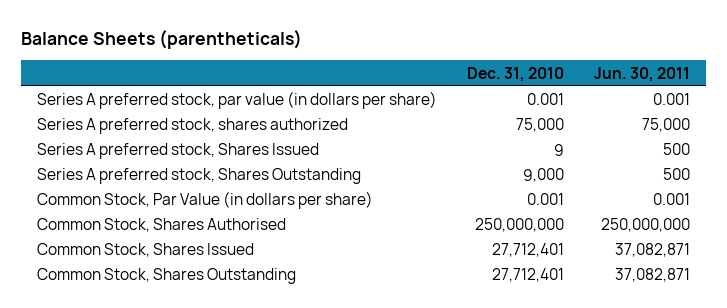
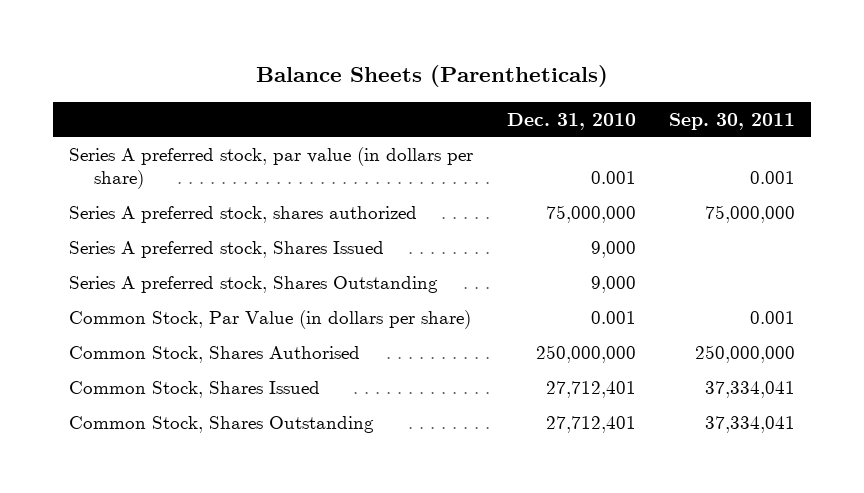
- Balance Sheets (parentheticals)
+ Balance Sheets (Parentheticals)
- | Dec. 31, 2010 | Jun. 30, 2011
+ | Dec. 31, 2010 | Sep. 30, 2011
- Series A preferred stock, shares authorized | 75,000 | 75,000
- Series A preferred stock, Shares Issued | 9 | 500
+ Series A preferred stock, shares authorized | 75,000,000 | 75,000,000
+ Series A preferred stock, Shares Issued | 9,000 |

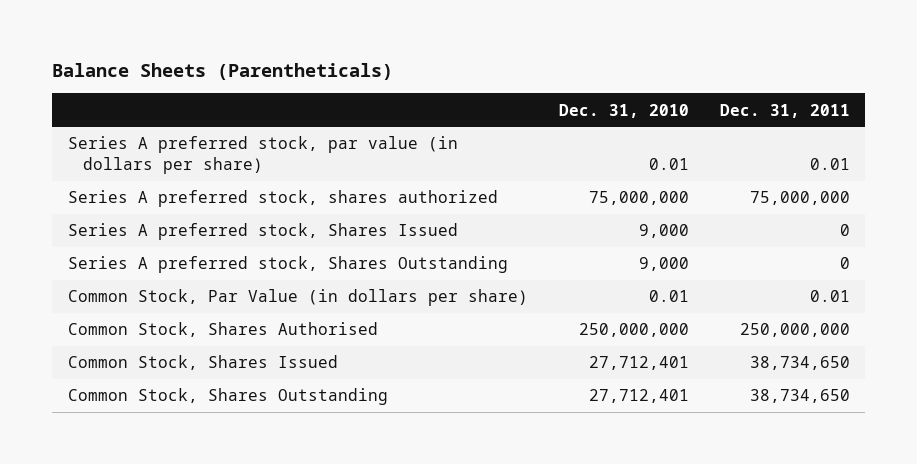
- | Dec. 31, 2010 | Sep. 30, 2011
+ | Dec. 31, 2010 | Dec. 31, 2011
- Series A preferred stock, par value (in dollars per share) | 0.001 | 0.001
+ Series A preferred stock, par value (in dollars per share) | 0.01 | 0.01
- Common Stock, Par Value (in dollars per share) | 0.001 | 0.001
+ Common Stock, Par Value (in dollars per share) | 0.01 | 0.01

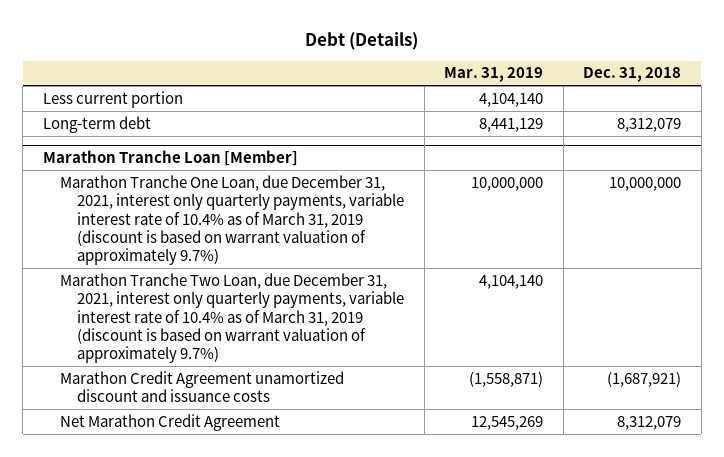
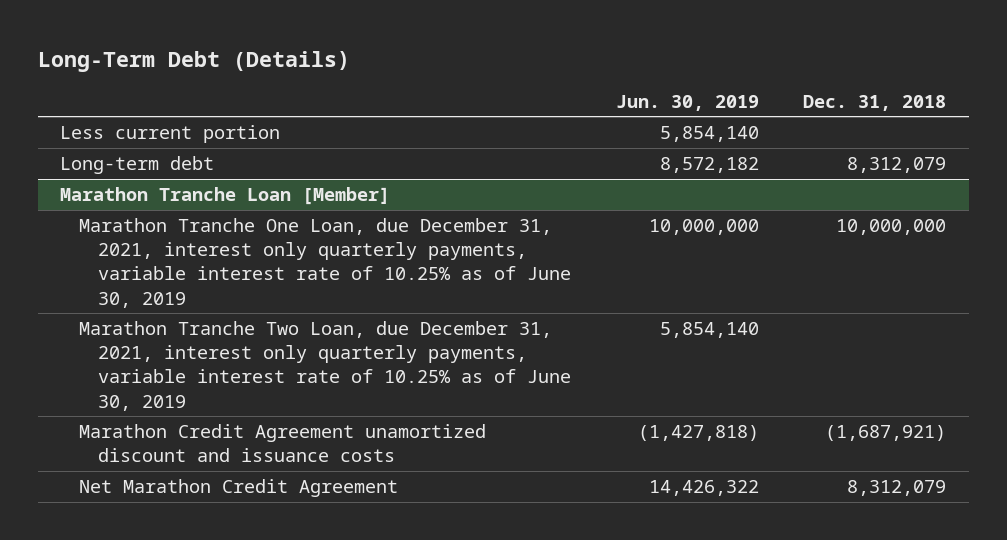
- Debt (Details)
+ Long-Term Debt (Details)
- | Mar. 31, 2019 | Dec. 31, 2018
+ | Jun. 30, 2019 | Dec. 31, 2018
@ Marathon Tranche Loan [Member]
- Marathon Tranche One Loan, due December 31, 2021, interest only quarterly payments, variable interest rate of 10.4% as of March 31, 2019 (discount is based on warrant valuation of approximately 9.7%) | 10,000,000 | 10,000,000
- Marathon Tranche Two Loan, due December 31, 2021, interest only quarterly payments, variable interest rate of 10.4% as of March 31, 2019 (discount is based on warrant valuation of approximately 9.7%) | 4,104,140 |
+ Marathon Tranche One Loan, due December 31, 2021, interest only quarterly payments, variable interest rate of 10.25% as of June 30, 2019 | 10,000,000 | 10,000,000
+ Marathon Tranche Two Loan, due December 31, 2021, interest only quarterly payments, variable interest rate of 10.25% as of June 30, 2019 | 5,854,140 |

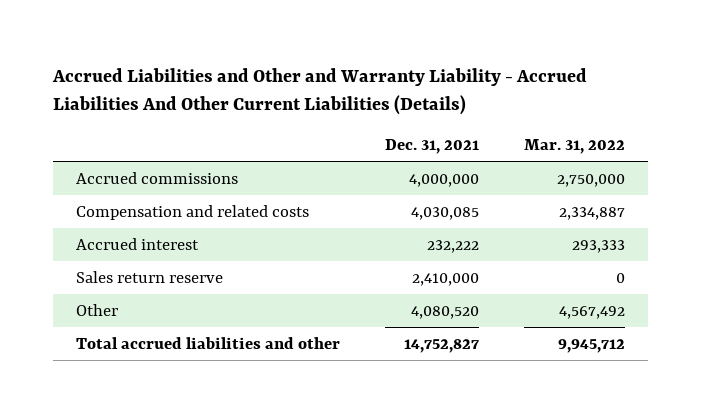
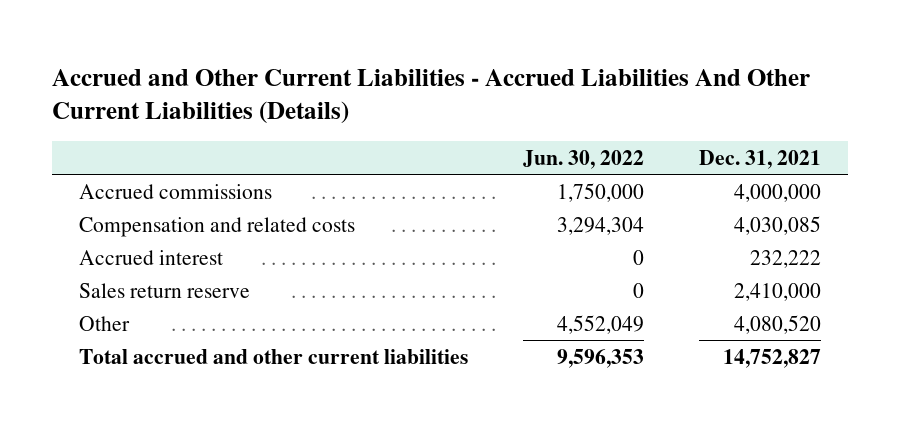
- Accrued Liabilities and Other and Warranty Liability - Accrued Liabilities And Other Current Liabilities (Details)
+ Accrued and Other Current Liabilities - Accrued Liabilities And Other Current Liabilities (Details)
- | Dec. 31, 2021 | Mar. 31, 2022
+ | Jun. 30, 2022 | Dec. 31, 2021
- Total accrued liabilities and other | 14,752,827 | 9,945,712
+ Total accrued and other current liabilities | 9,596,353 | 14,752,827

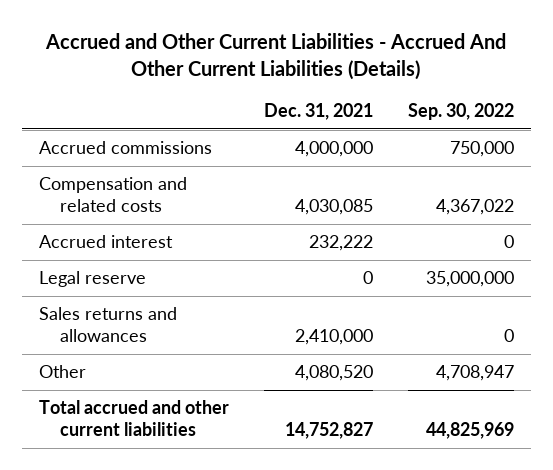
- Accrued and Other Current Liabilities - Accrued Liabilities And Other Current Liabilities (Details)
+ Accrued and Other Current Liabilities - Accrued And Other Current Liabilities (Details)
- | Jun. 30, 2022 | Dec. 31, 2021
+ | Dec. 31, 2021 | Sep. 30, 2022
- Sales return reserve | 0 | 2,410,000
+ Legal reserve | 0 | 35,000,000
+ Sales returns and allowances | 2,410,000 | 0

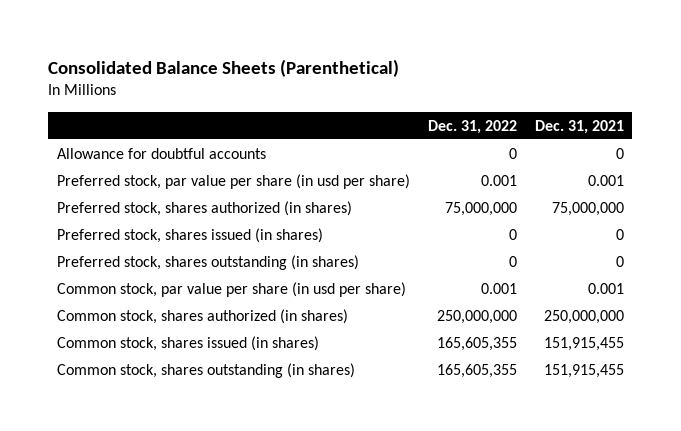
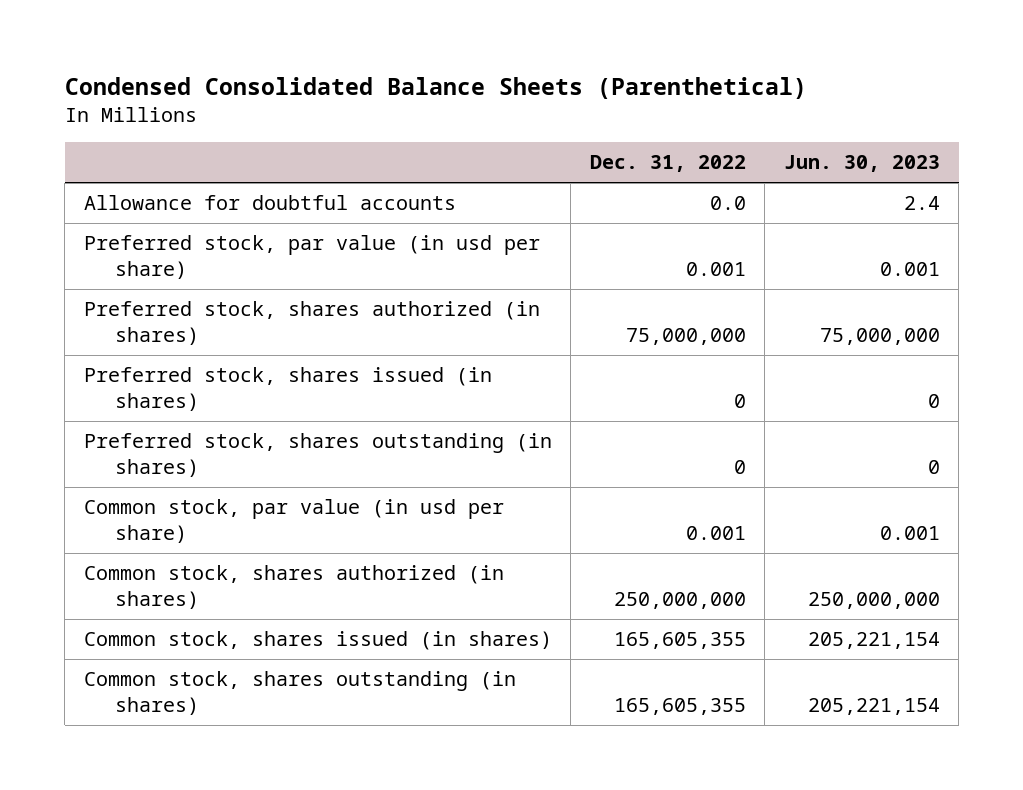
- Consolidated Balance Sheets (Parenthetical)
+ Condensed Consolidated Balance Sheets (Parenthetical)
- | Dec. 31, 2022 | Dec. 31, 2021
+ | Dec. 31, 2022 | Jun. 30, 2023
- Allowance for doubtful accounts | 0 | 0
- Preferred stock, par value per share (in usd per share) | 0.001 | 0.001
+ Allowance for doubtful accounts | 0.0 | 2.4
+ Preferred stock, par value (in usd per share) | 0.001 | 0.001
- Common stock, par value per share (in usd per share) | 0.001 | 0.001
+ Common stock, par value (in usd per share) | 0.001 | 0.001

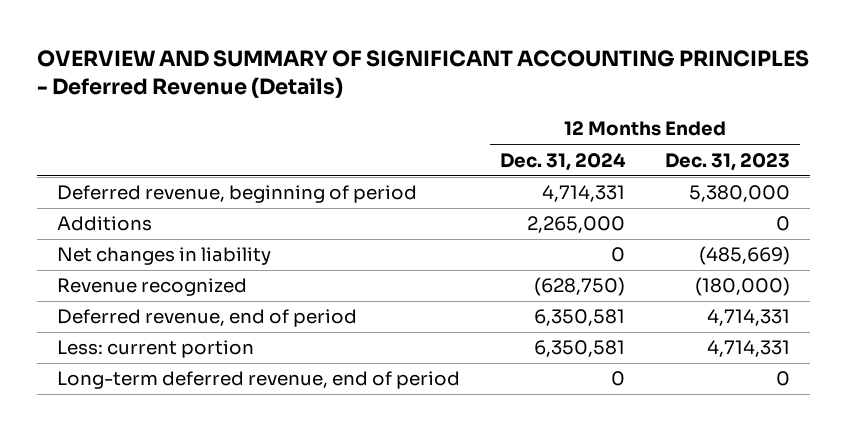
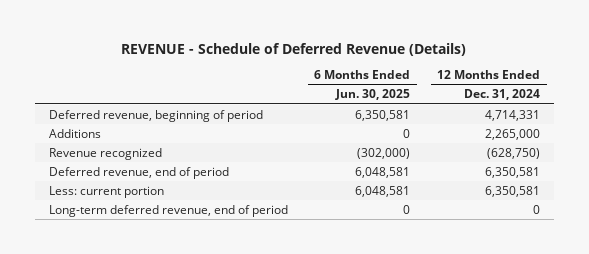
- OVERVIEW AND SUMMARY OF SIGNIFICANT ACCOUNTING PRINCIPLES - Deferred Revenue (Details)
+ REVENUE - Schedule of Deferred Revenue (Details)
- | 12 Months Ended Dec. 31, 2024 | 12 Months Ended Dec. 31, 2023
+ | 6 Months Ended Jun. 30, 2025 | 12 Months Ended Dec. 31, 2024
- Net changes in liability | 0 | (485,669)

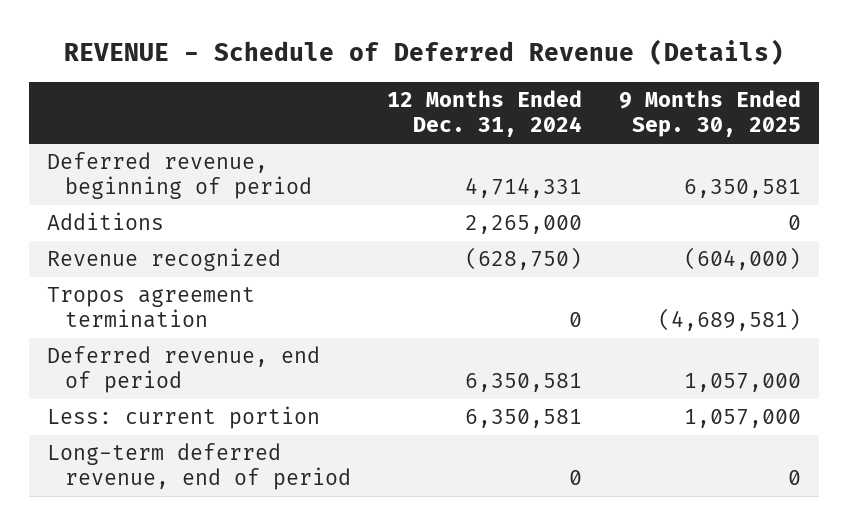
- | 6 Months Ended Jun. 30, 2025 | 12 Months Ended Dec. 31, 2024
+ | 12 Months Ended Dec. 31, 2024 | 9 Months Ended Sep. 30, 2025
+ Tropos agreement termination | 0 | (4,689,581)

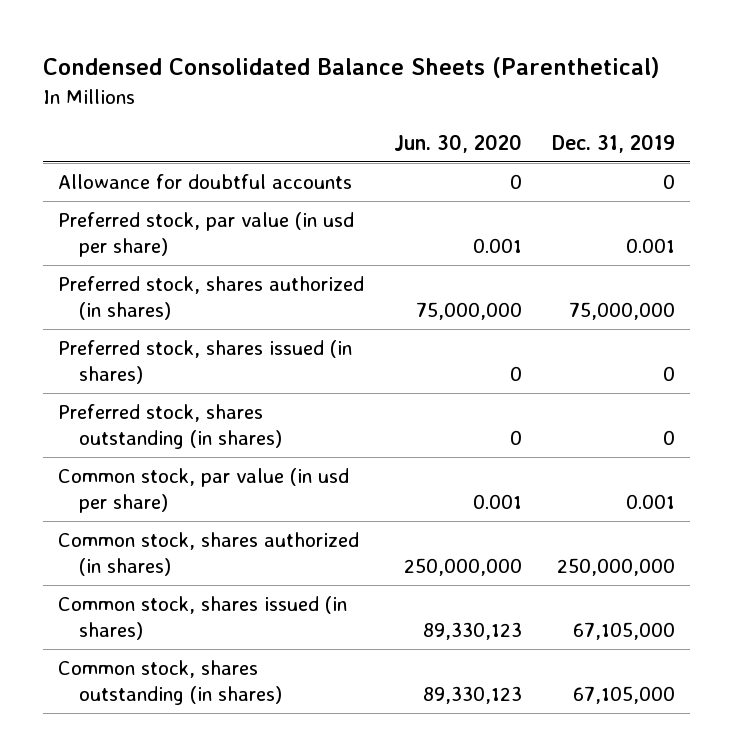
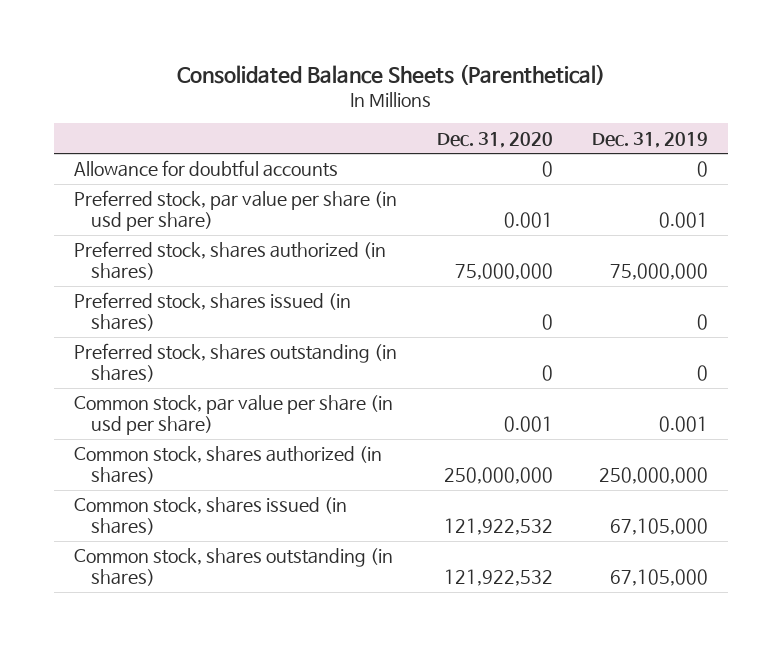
- Condensed Consolidated Balance Sheets (Parenthetical)
+ Consolidated Balance Sheets (Parenthetical)
- | Jun. 30, 2020 | Dec. 31, 2019
+ | Dec. 31, 2020 | Dec. 31, 2019
- Preferred stock, par value (in usd per share) | 0.001 | 0.001
+ Preferred stock, par value per share (in usd per share) | 0.001 | 0.001
- Common stock, par value (in usd per share) | 0.001 | 0.001
+ Common stock, par value per share (in usd per share) | 0.001 | 0.001

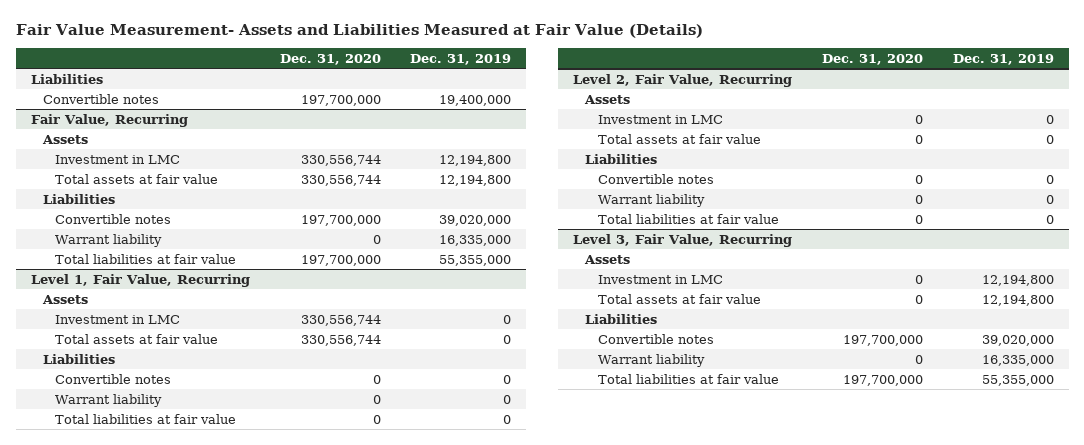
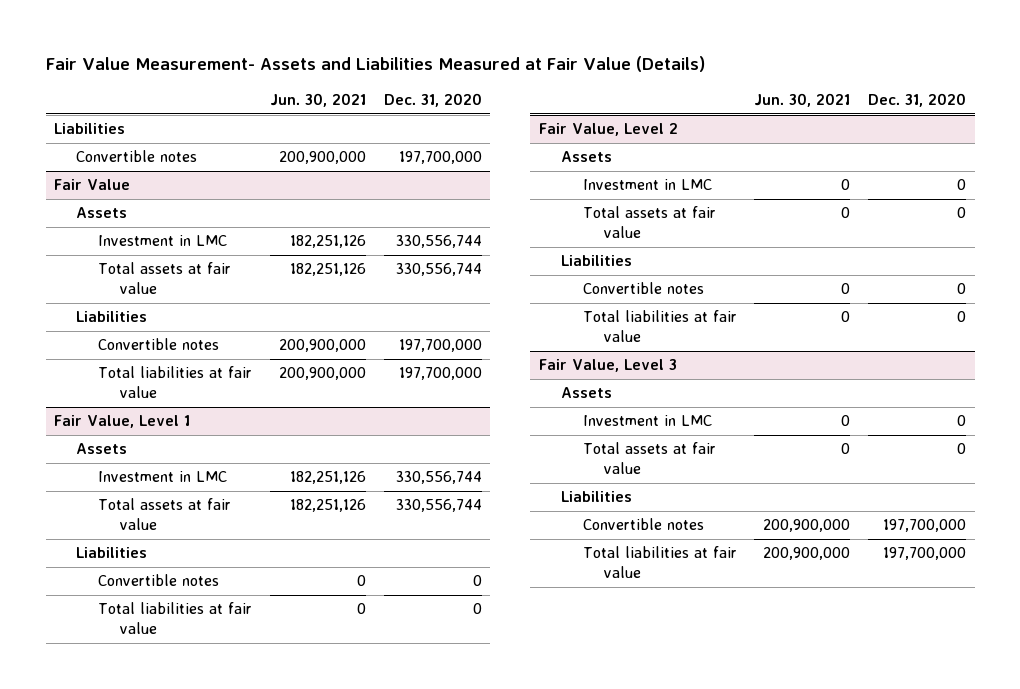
- | Dec. 31, 2020 | Dec. 31, 2019
+ | Jun. 30, 2021 | Dec. 31, 2020
- Fair Value, Recurring
+ Fair Value
- Warrant liability | 0 | 16,335,000
- Level 1, Fair Value, Recurring
+ Fair Value, Level 1
- Warrant liability | 0 | 0
- Level 2, Fair Value, Recurring
+ Fair Value, Level 2
- Warrant liability | 0 | 0
- Level 3, Fair Value, Recurring
+ Fair Value, Level 3
- Warrant liability | 0 | 16,335,000

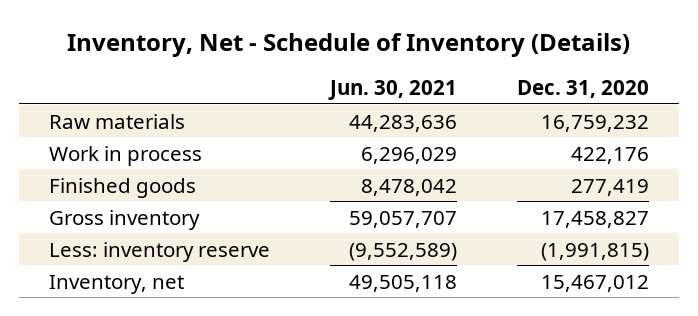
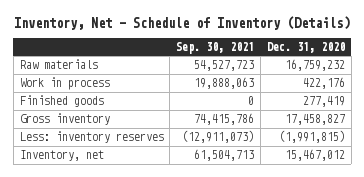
- | Jun. 30, 2021 | Dec. 31, 2020
+ | Sep. 30, 2021 | Dec. 31, 2020
- Less: inventory reserve | (9,552,589) | (1,991,815)
+ Less: inventory reserves | (12,911,073) | (1,991,815)

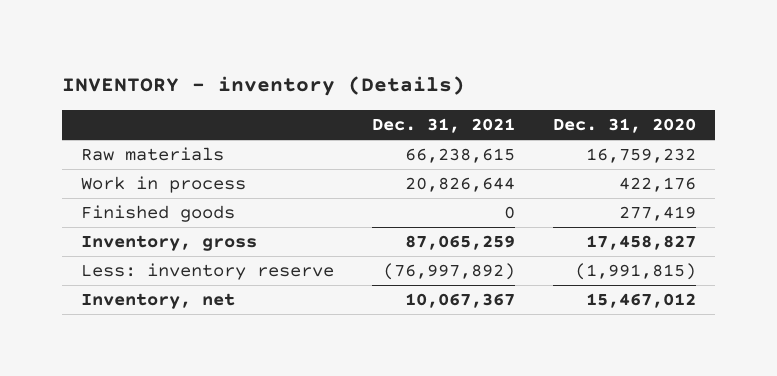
- Inventory, Net - Schedule of Inventory (Details)
+ INVENTORY - inventory (Details)
- | Sep. 30, 2021 | Dec. 31, 2020
+ | Dec. 31, 2021 | Dec. 31, 2020
- Gross inventory | 74,415,786 | 17,458,827
- Less: inventory reserves | (12,911,073) | (1,991,815)
+ Inventory, gross | 87,065,259 | 17,458,827
+ Less: inventory reserve | (76,997,892) | (1,991,815)

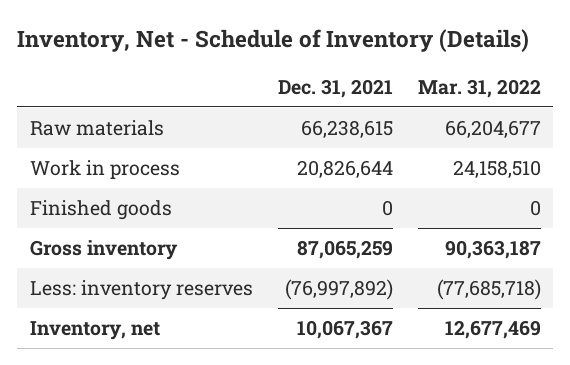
- INVENTORY - inventory (Details)
+ Inventory, Net - Schedule of Inventory (Details)
- | Dec. 31, 2021 | Dec. 31, 2020
+ | Dec. 31, 2021 | Mar. 31, 2022
- Inventory, gross | 87,065,259 | 17,458,827
- Less: inventory reserve | (76,997,892) | (1,991,815)
+ Gross inventory | 87,065,259 | 90,363,187
+ Less: inventory reserves | (76,997,892) | (77,685,718)

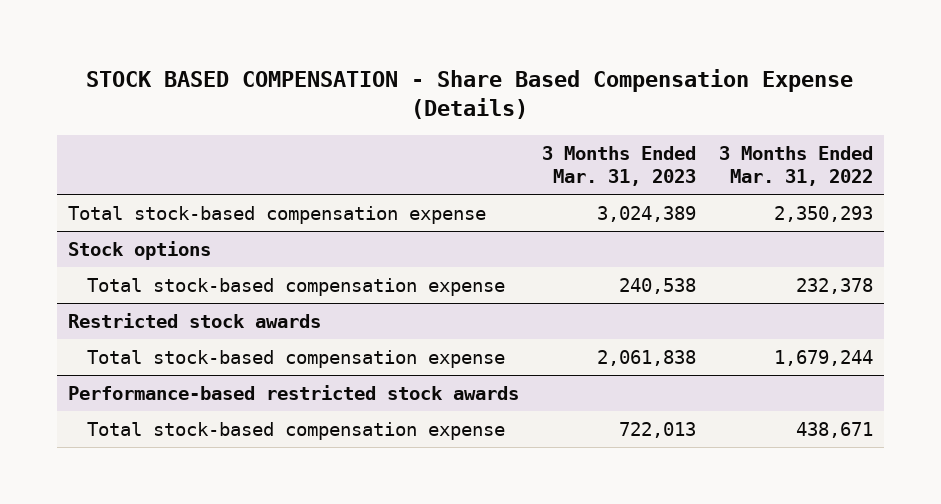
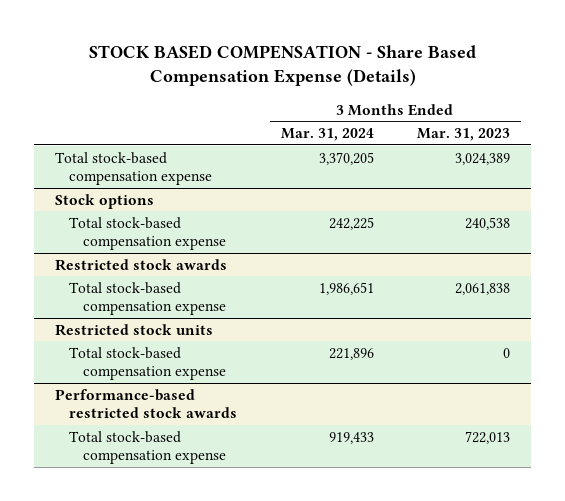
- | 3 Months Ended Mar. 31, 2023 | 3 Months Ended Mar. 31, 2022
+ | 3 Months Ended Mar. 31, 2024 | 3 Months Ended Mar. 31, 2023
+ Restricted stock units
+ Total stock-based compensation expense | 221,896 | 0

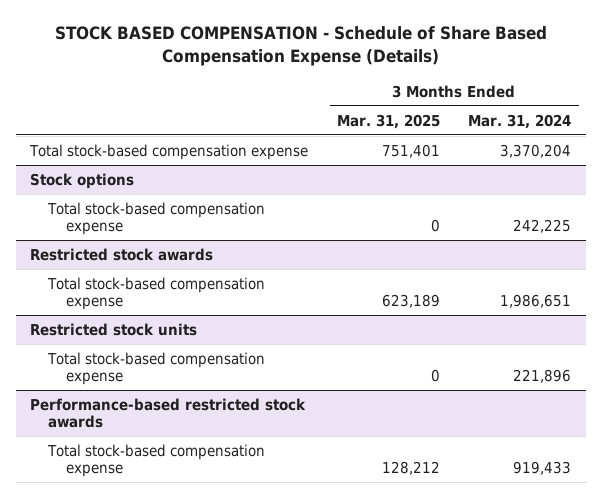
- STOCK BASED COMPENSATION - Share Based Compensation Expense (Details)
+ STOCK BASED COMPENSATION - Schedule of Share Based Compensation Expense (Details)
- | 3 Months Ended Mar. 31, 2024 | 3 Months Ended Mar. 31, 2023
+ | 3 Months Ended Mar. 31, 2025 | 3 Months Ended Mar. 31, 2024
- Total stock-based compensation expense | 3,370,205 | 3,024,389
+ Total stock-based compensation expense | 751,401 | 3,370,204

